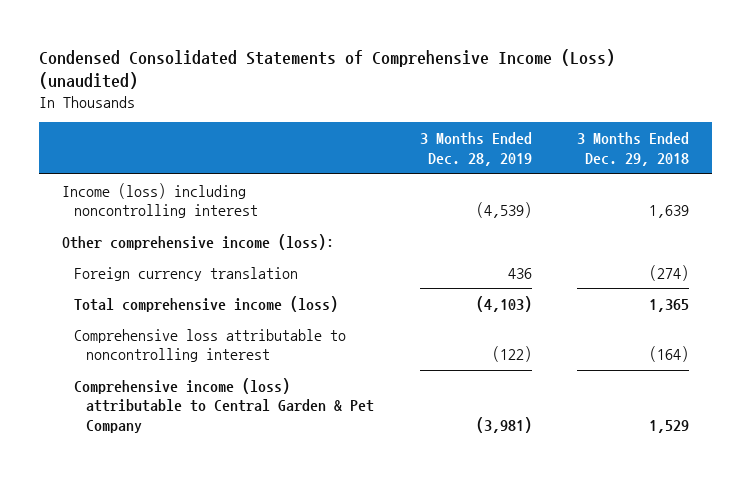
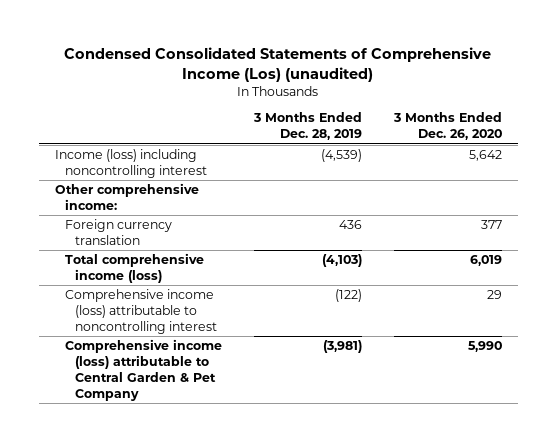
- Condensed Consolidated Statements of Comprehensive Income (Loss) (unaudited)
+ Condensed Consolidated Statements of Comprehensive Income (Los) (unaudited)
- | 3 Months Ended Dec. 28, 2019 | 3 Months Ended Dec. 29, 2018
+ | 3 Months Ended Dec. 28, 2019 | 3 Months Ended Dec. 26, 2020
- Other comprehensive income (loss):
+ Other comprehensive income:
- Comprehensive loss attributable to noncontrolling interest | (122) | (164)
+ Comprehensive income (loss) attributable to noncontrolling interest | (122) | 29

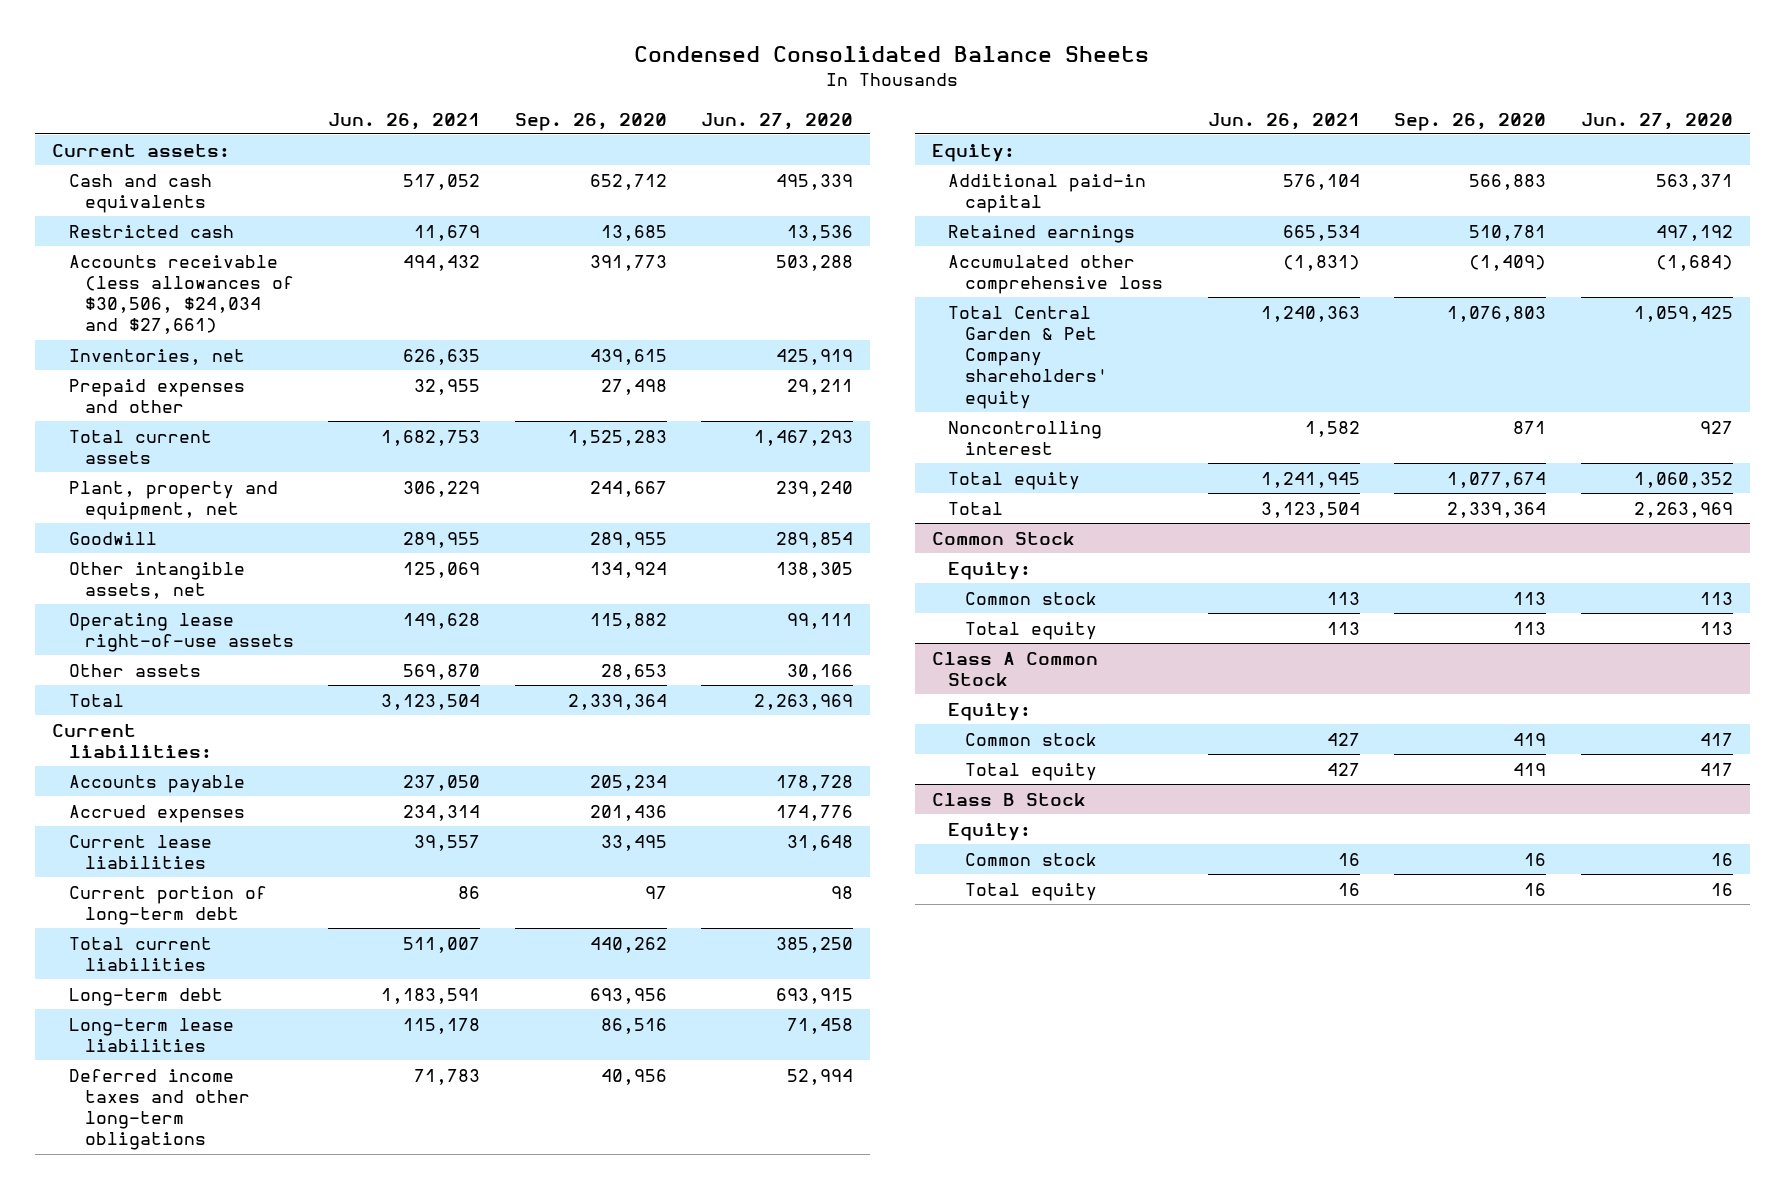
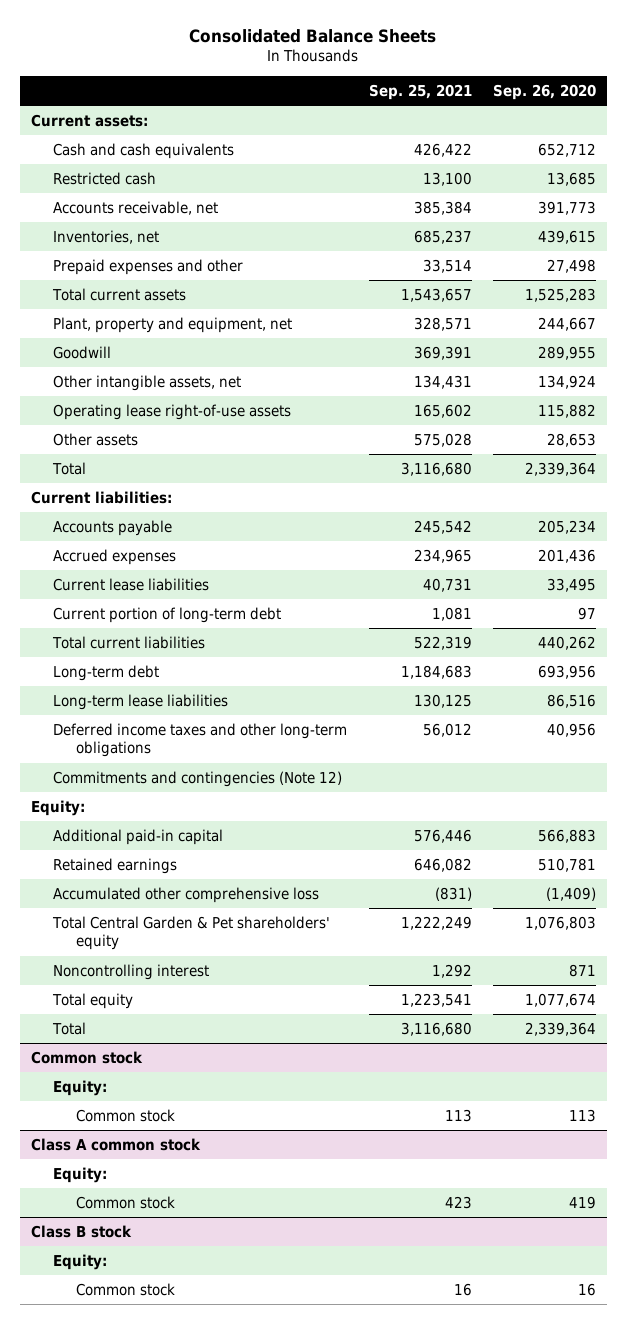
- Condensed Consolidated Balance Sheets
+ Consolidated Balance Sheets
- | Jun. 26, 2021 | Sep. 26, 2020 | Jun. 27, 2020
+ | Sep. 25, 2021 | Sep. 26, 2020
- Accounts receivable (less allowances of $30,506, $24,034 and $27,661) | 494,432 | 391,773 | 503,288
+ Accounts receivable, net | 385,384 | 391,773
+ Commitments and contingencies (Note 12)
- Total Central Garden & Pet Company shareholders' equity | 1,240,363 | 1,076,803 | 1,059,425
+ Total Central Garden & Pet shareholders' equity | 1,222,249 | 1,076,803
- Common Stock
+ Common stock
- Total equity | 113 | 113 | 113
- Class A Common Stock
+ Class A common stock
- Total equity | 427 | 419 | 417
- Class B Stock
+ Class B stock
- Total equity | 16 | 16 | 16

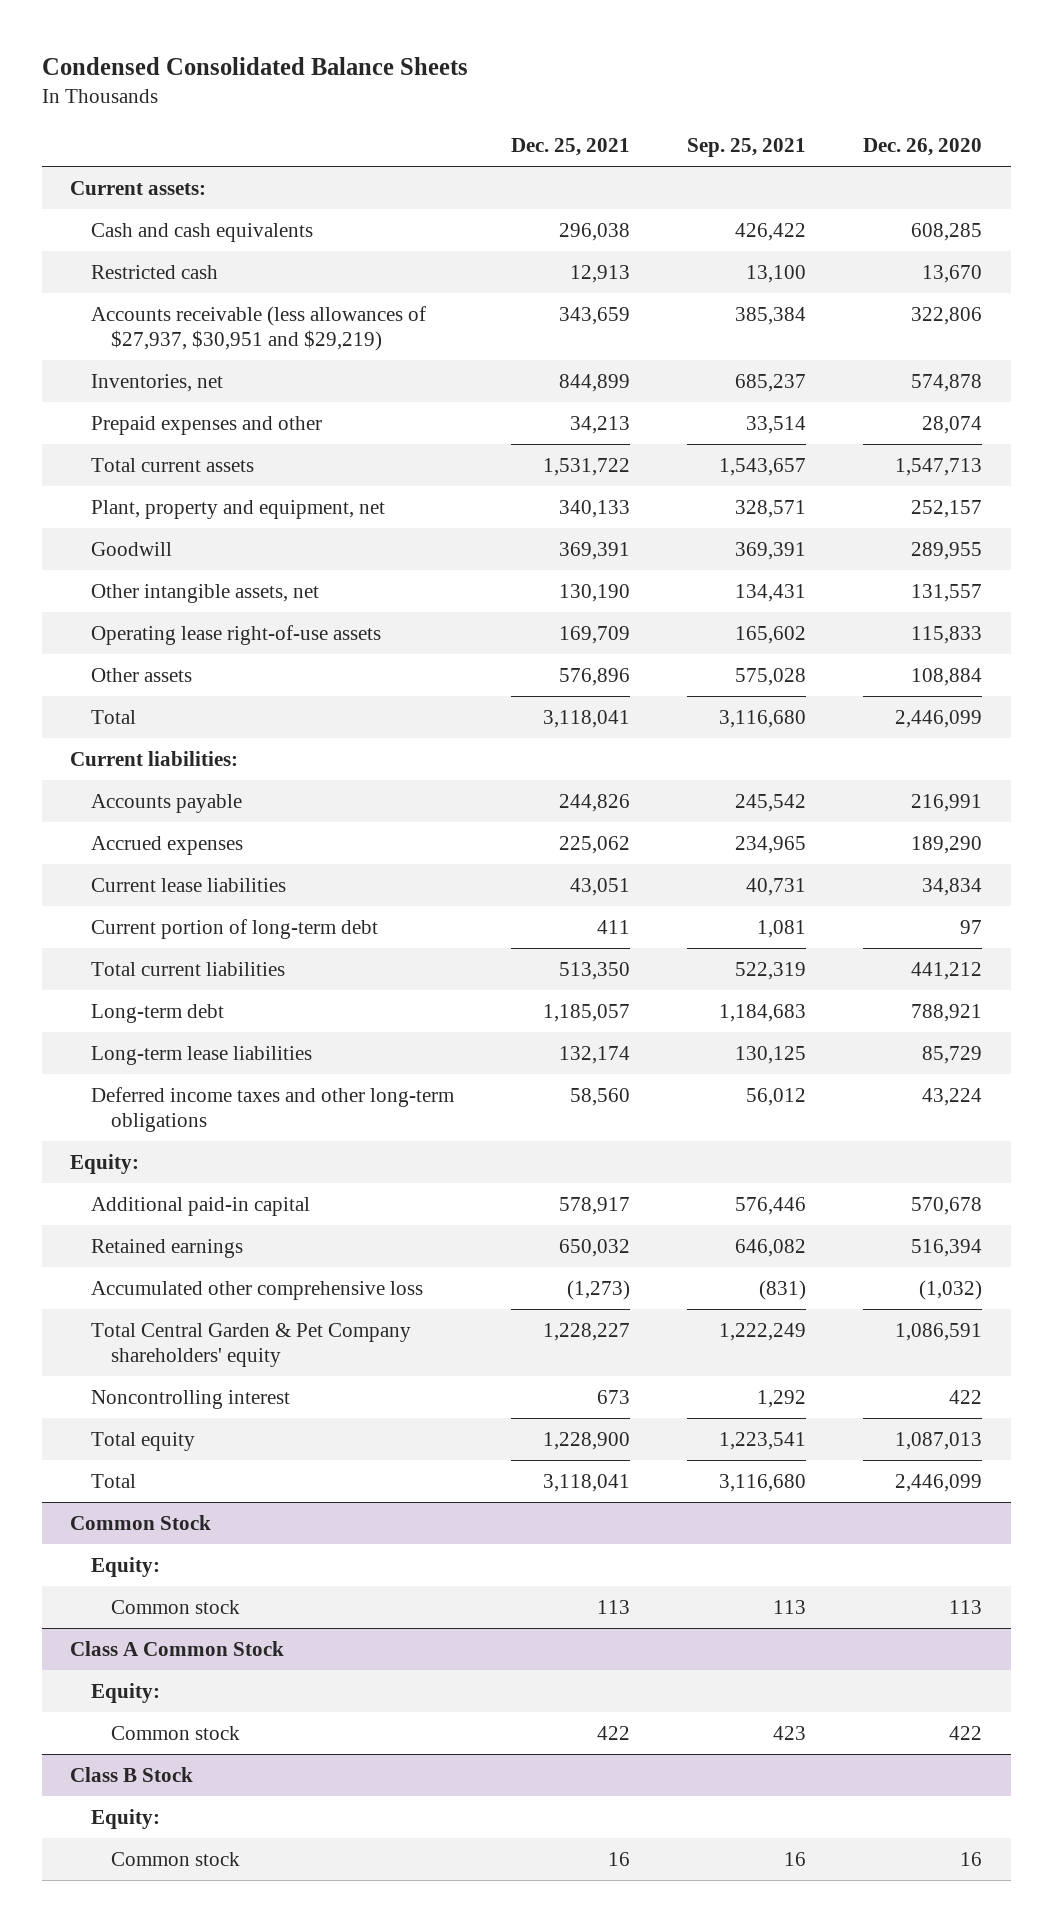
- Consolidated Balance Sheets
+ Condensed Consolidated Balance Sheets
- | Sep. 25, 2021 | Sep. 26, 2020
+ | Dec. 25, 2021 | Sep. 25, 2021 | Dec. 26, 2020
- Accounts receivable, net | 385,384 | 391,773
+ Accounts receivable (less allowances of $27,937, $30,951 and $29,219) | 343,659 | 385,384 | 322,806
- Commitments and contingencies (Note 12)
- Total Central Garden & Pet shareholders' equity | 1,222,249 | 1,076,803
+ Total Central Garden & Pet Company shareholders' equity | 1,228,227 | 1,222,249 | 1,086,591
- Common stock
+ Common Stock
- Class A common stock
+ Class A Common Stock
- Class B stock
+ Class B Stock

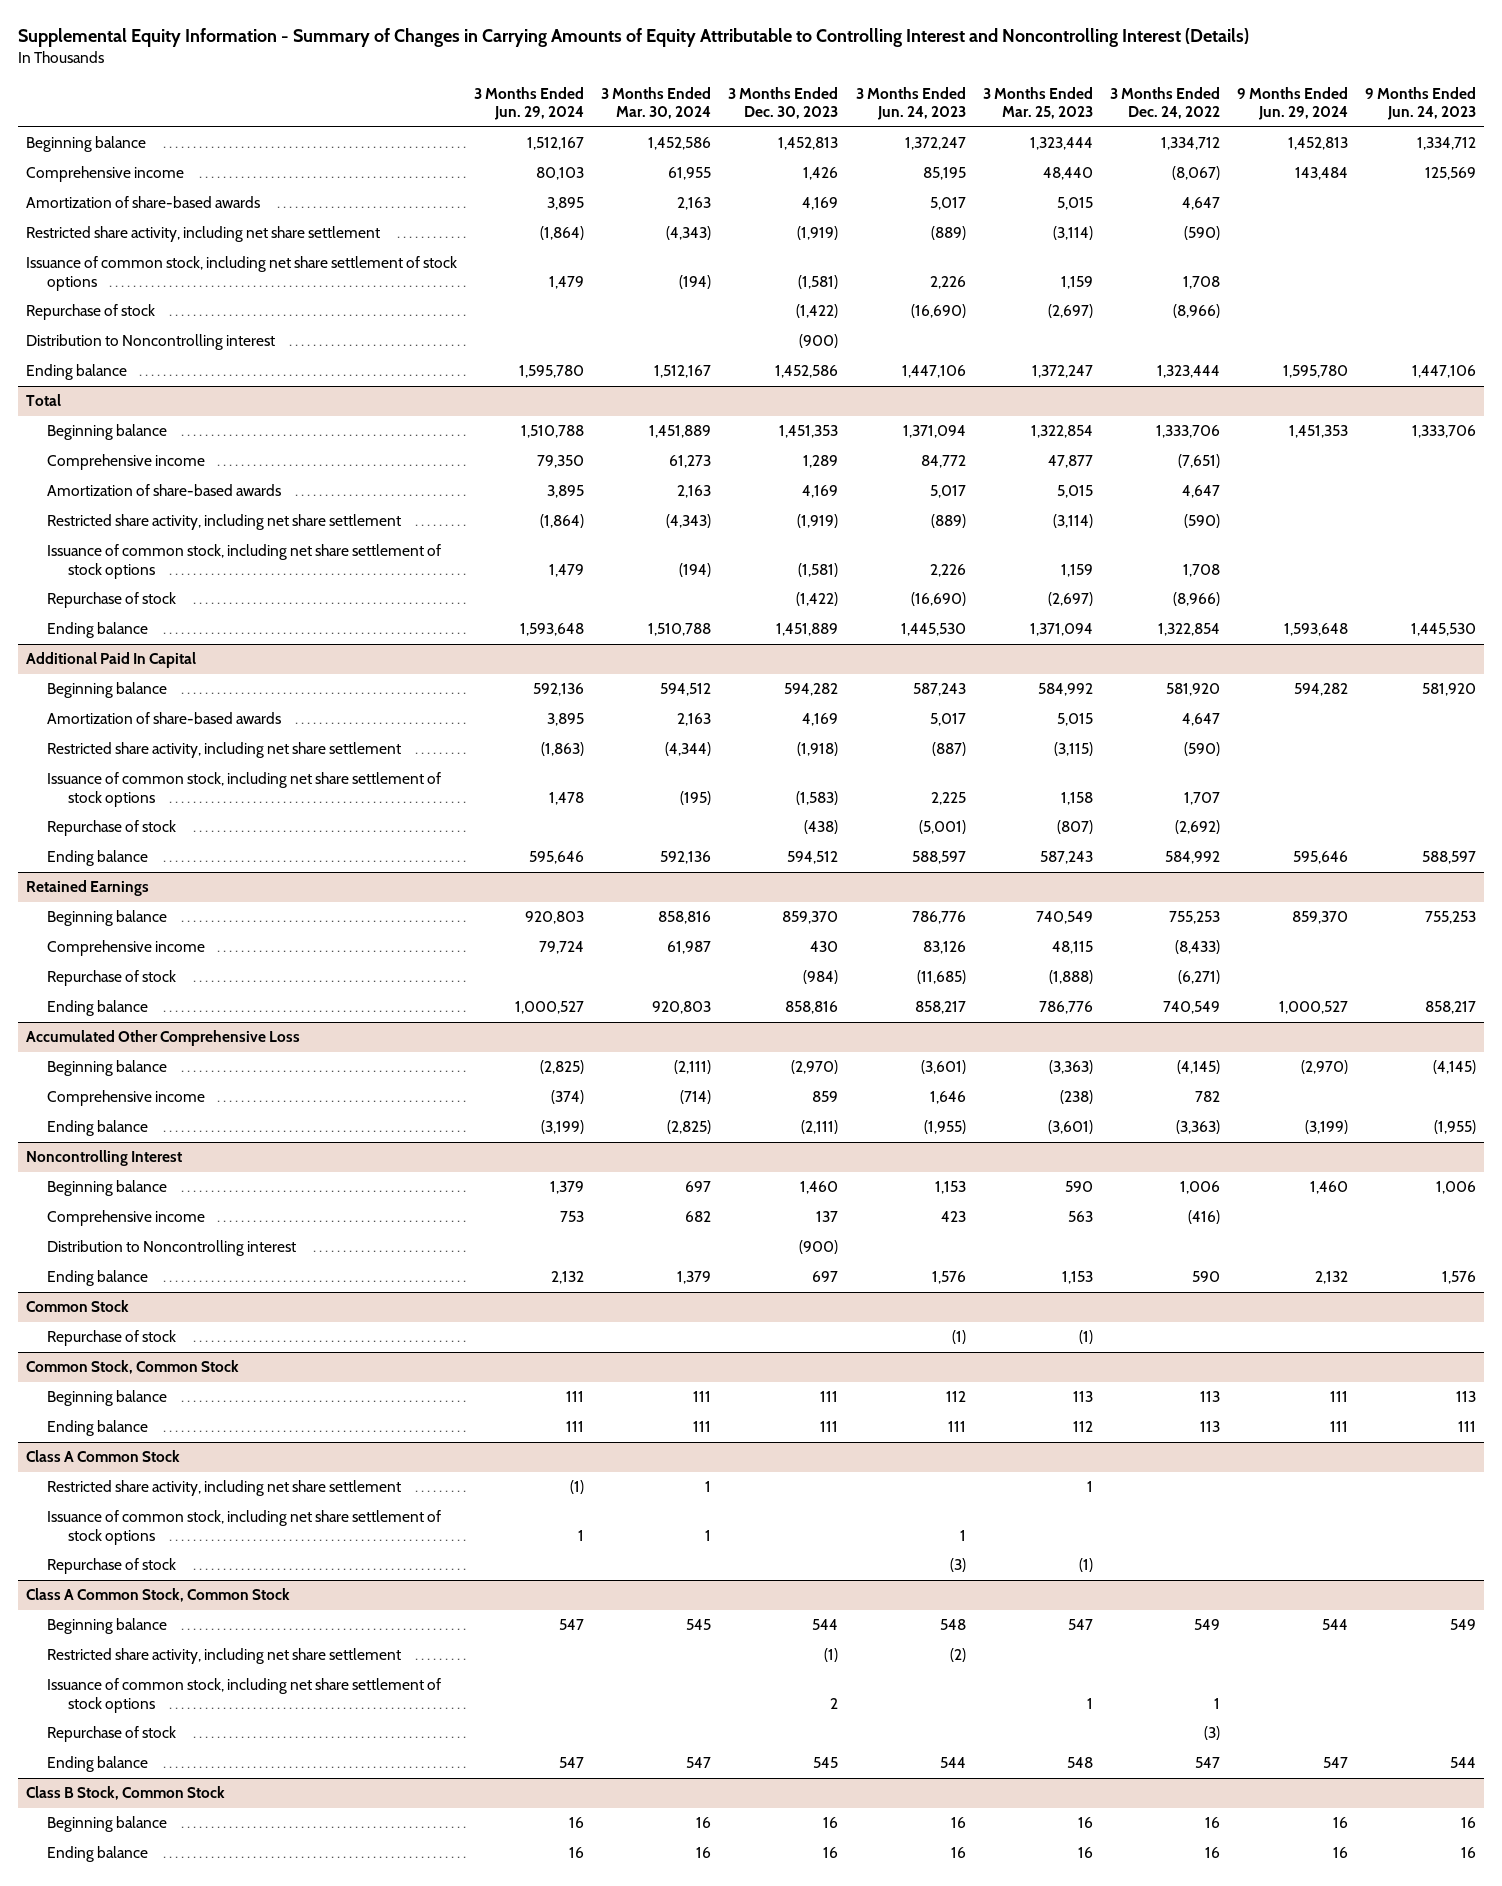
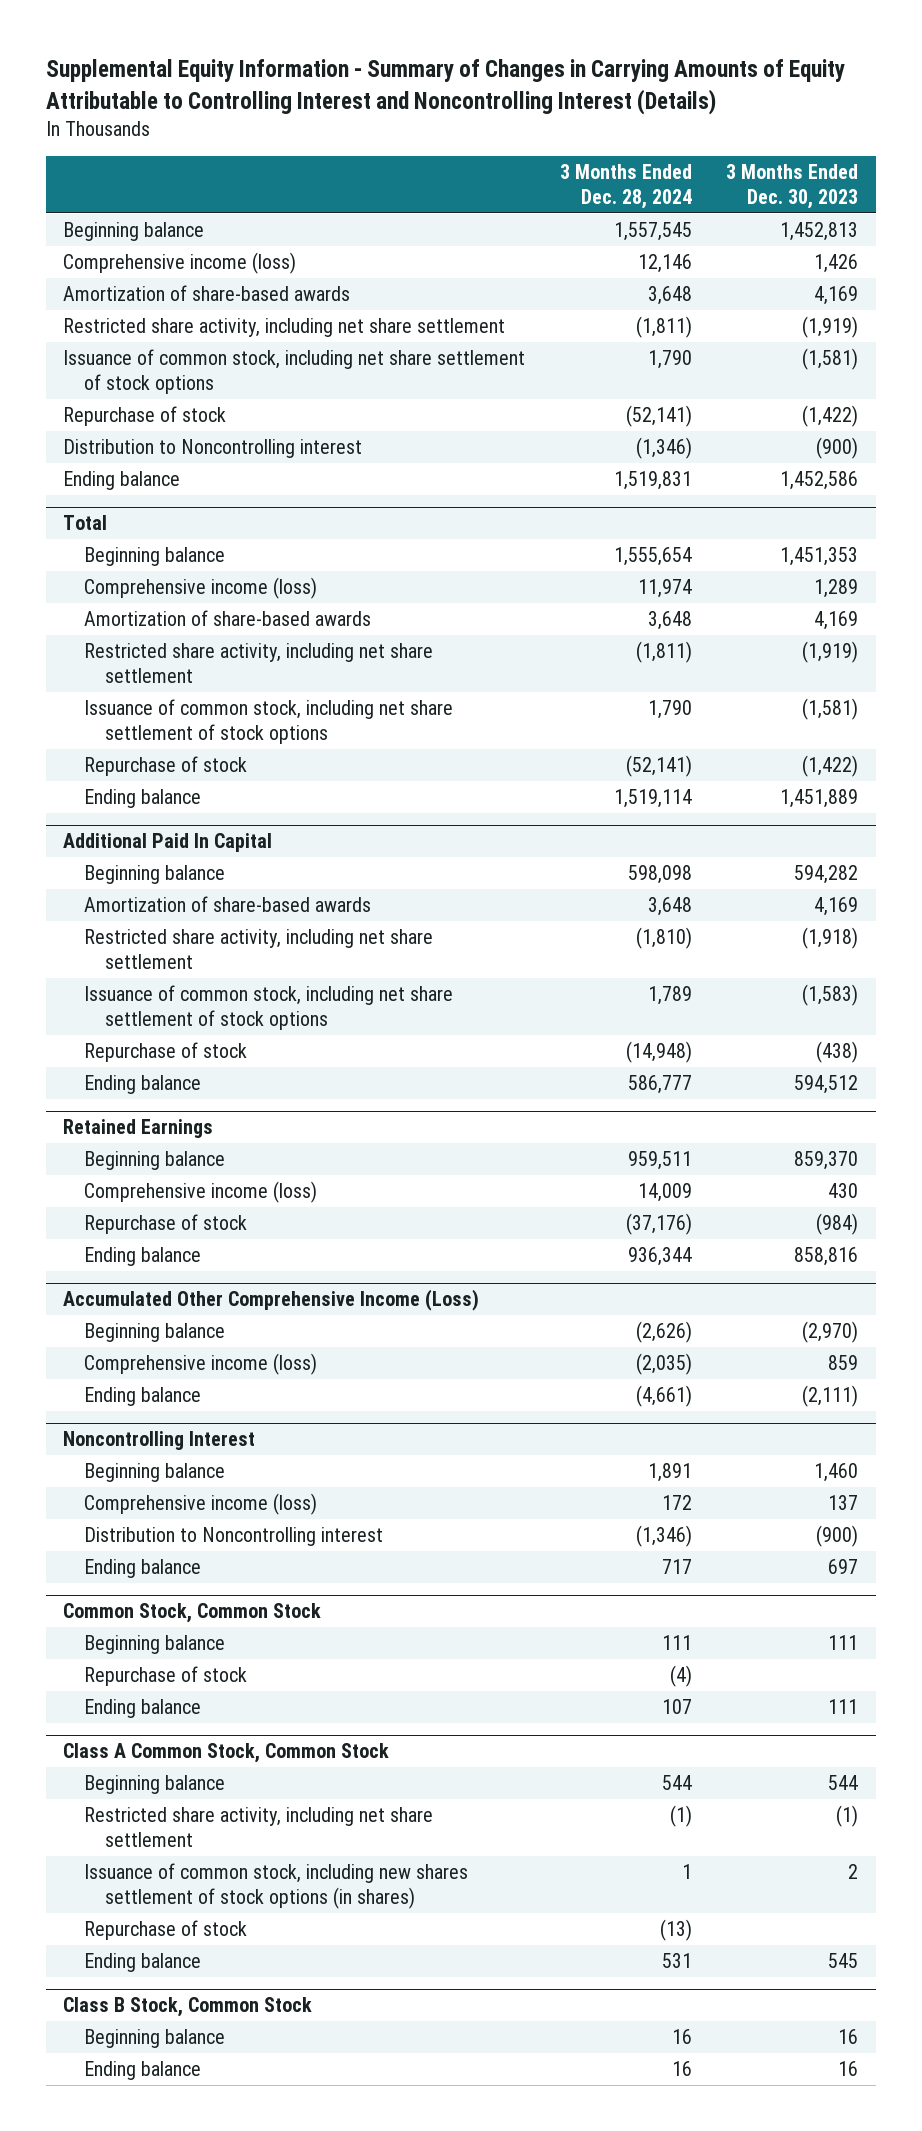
- | 3 Months Ended Jun. 29, 2024 | 3 Months Ended Mar. 30, 2024 | 3 Months Ended Dec. 30, 2023 | 3 Months Ended Jun. 24, 2023 | 3 Months Ended Mar. 25, 2023 | 3 Months Ended Dec. 24, 2022 | 9 Months Ended Jun. 29, 2024 | 9 Months Ended Jun. 24, 2023
+ | 3 Months Ended Dec. 28, 2024 | 3 Months Ended Dec. 30, 2023
- Comprehensive income | 80,103 | 61,955 | 1,426 | 85,195 | 48,440 | (8,067) | 143,484 | 125,569
+ Comprehensive income (loss) | 12,146 | 1,426
@ Total
- Comprehensive income | 79,350 | 61,273 | 1,289 | 84,772 | 47,877 | (7,651) | |
+ Comprehensive income (loss) | 11,974 | 1,289
@ Retained Earnings
- Comprehensive income | 79,724 | 61,987 | 430 | 83,126 | 48,115 | (8,433) | |
+ Comprehensive income (loss) | 14,009 | 430
- Accumulated Other Comprehensive Loss
+ Accumulated Other Comprehensive Income (Loss)
- Comprehensive income | (374) | (714) | 859 | 1,646 | (238) | 782 | |
+ Comprehensive income (loss) | (2,035) | 859
@ Noncontrolling Interest
- Comprehensive income | 753 | 682 | 137 | 423 | 563 | (416) | |
+ Comprehensive income (loss) | 172 | 137
- Common Stock
- Repurchase of stock | | | | (1) | (1) | | |
- Class A Common Stock
- Restricted share activity, including net share settlement | (1) | 1 | | | 1 | | |
- Issuance of common stock, including net share settlement of stock options | 1 | 1 | | 1 | | | |
@ Common Stock, Common Stock
moved down: Ending balance | 107 | 111
@ Class A Common Stock, Common Stock
- Issuance of common stock, including net share settlement of stock options | | | 2 | | 1 | 1 | |
+ Issuance of common stock, including new shares settlement of stock options (in shares) | 1 | 2

